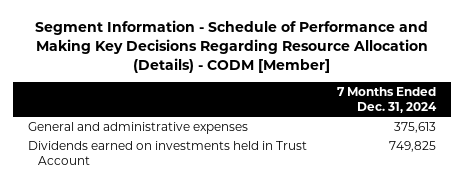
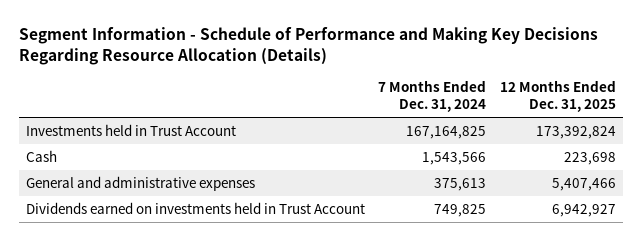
- Segment Information - Schedule of Performance and Making Key Decisions Regarding Resource Allocation (Details) - CODM [Member]
+ Segment Information - Schedule of Performance and Making Key Decisions Regarding Resource Allocation (Details)
- | 7 Months Ended Dec. 31, 2024
+ | 7 Months Ended Dec. 31, 2024 | 12 Months Ended Dec. 31, 2025
+ Investments held in Trust Account | 167,164,825 | 173,392,824
+ Cash | 1,543,566 | 223,698

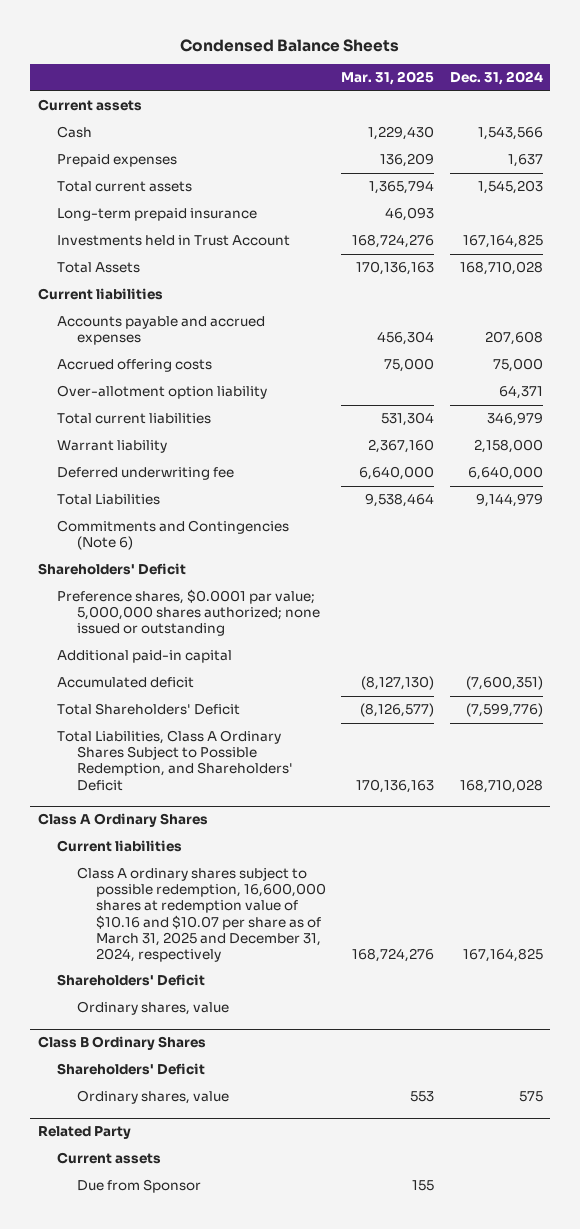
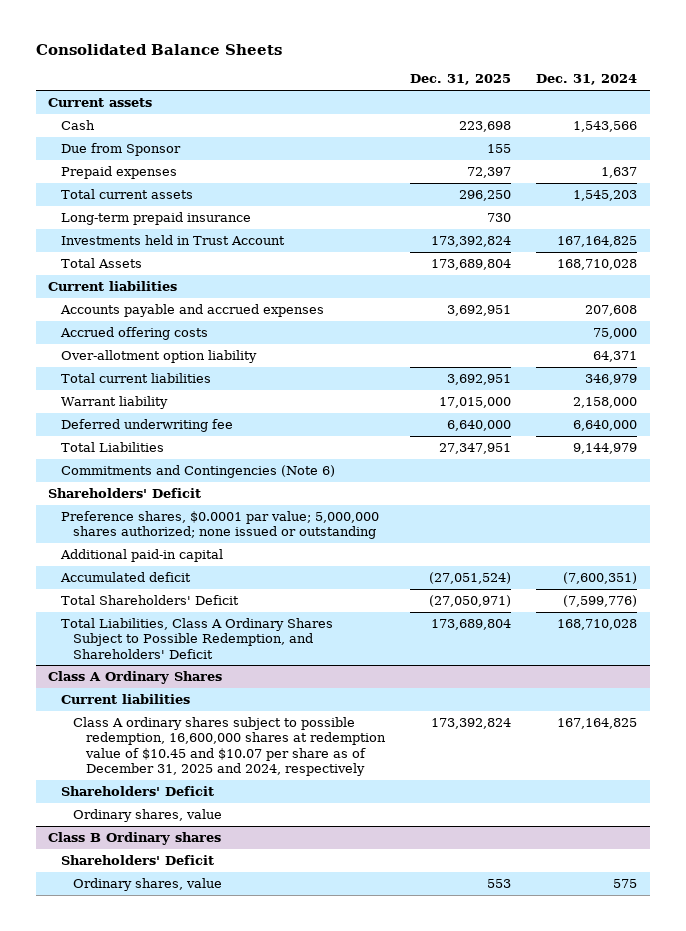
- Condensed Balance Sheets
+ Consolidated Balance Sheets
- | Mar. 31, 2025 | Dec. 31, 2024
+ | Dec. 31, 2025 | Dec. 31, 2024
+ Due from Sponsor | 155 |
@ Class A Ordinary Shares
- Class A ordinary shares subject to possible redemption, 16,600,000 shares at redemption value of $10.16 and $10.07 per share as of March 31, 2025 and December 31, 2024, respectively | 168,724,276 | 167,164,825
+ Class A ordinary shares subject to possible redemption, 16,600,000 shares at redemption value of $10.45 and $10.07 per share as of December 31, 2025 and 2024, respectively | 173,392,824 | 167,164,825
- Class B Ordinary Shares
+ Class B Ordinary shares
- Related Party
- Current assets
- Due from Sponsor | 155 |

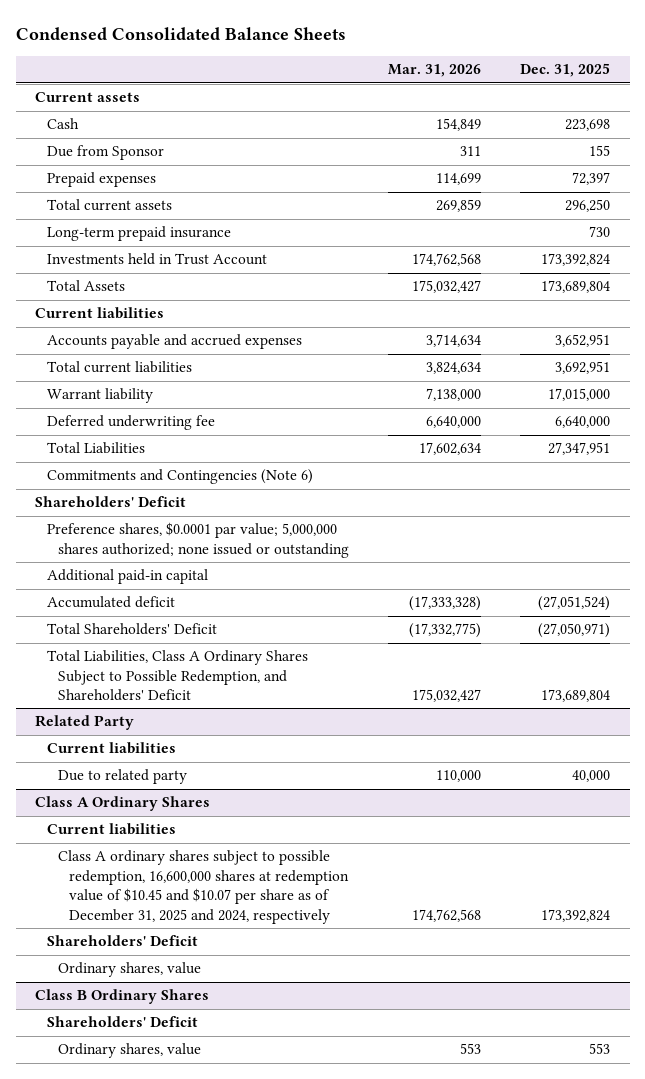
- Consolidated Balance Sheets
+ Condensed Consolidated Balance Sheets
- | Dec. 31, 2025 | Dec. 31, 2024
+ | Mar. 31, 2026 | Dec. 31, 2025
- Accounts payable and accrued expenses | 3,692,951 | 207,608
- Accrued offering costs | | 75,000
- Over-allotment option liability | | 64,371
+ Accounts payable and accrued expenses | 3,714,634 | 3,652,951
+ Related Party
+ Current liabilities
+ Due to related party | 110,000 | 40,000
- Class B Ordinary shares
+ Class B Ordinary Shares

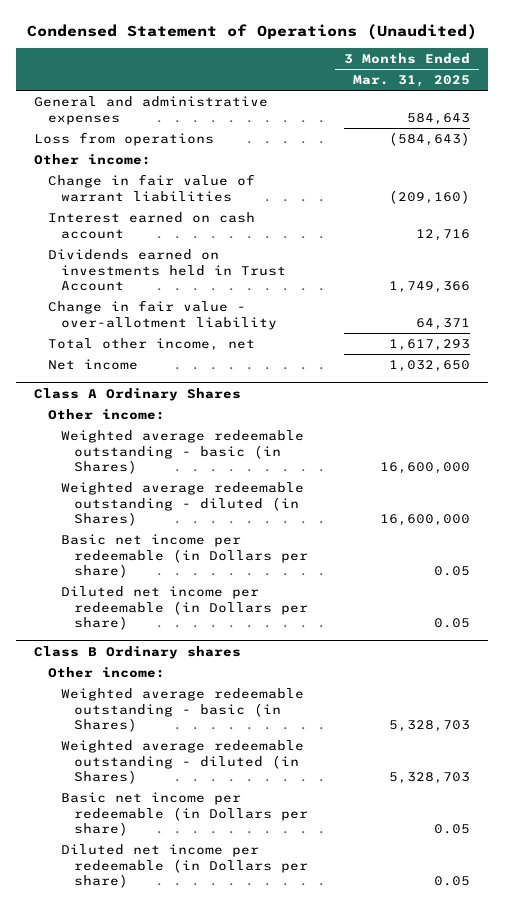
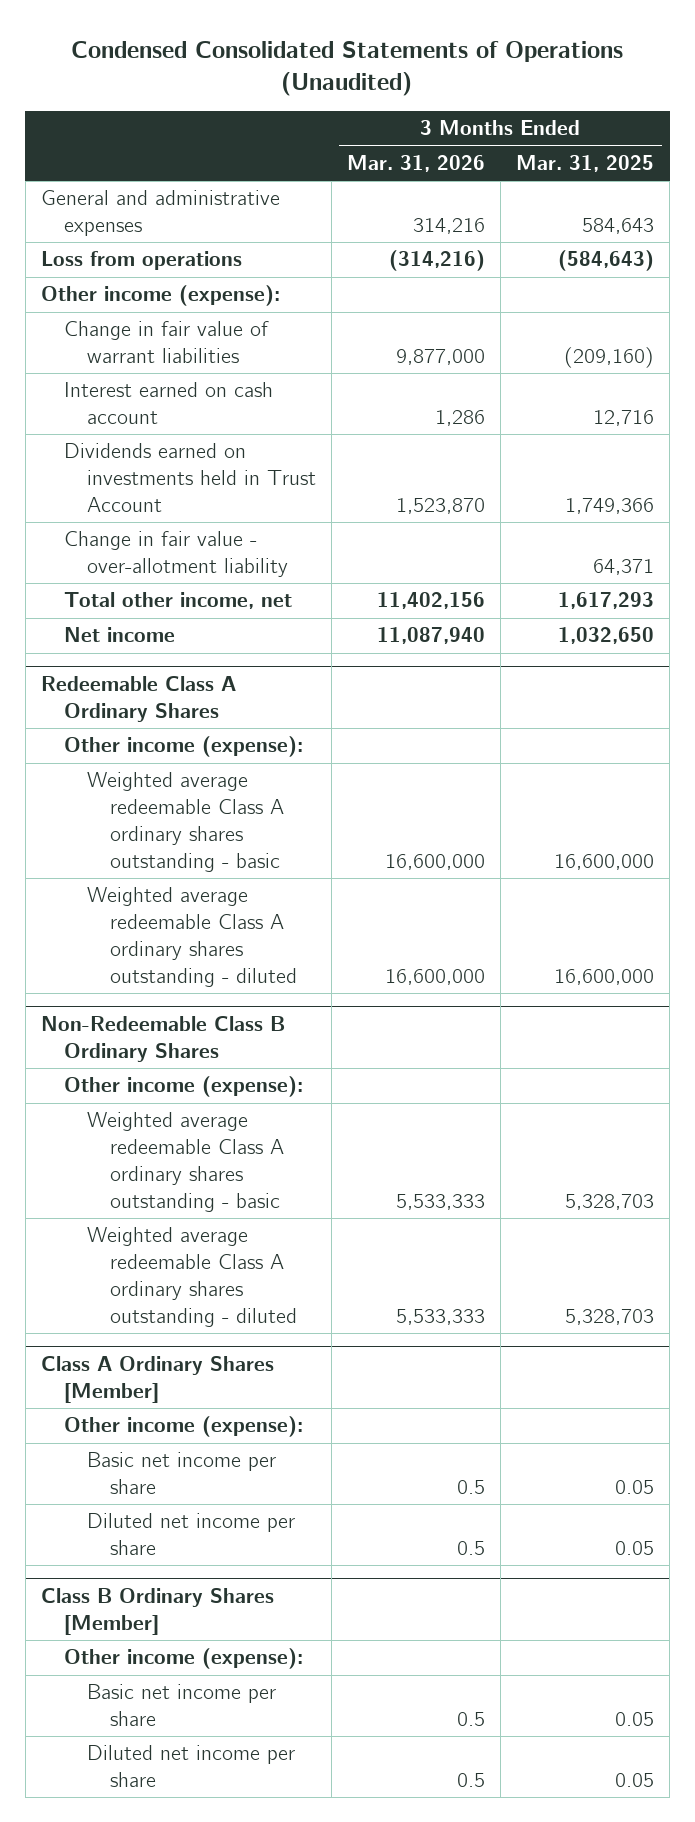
- Condensed Statement of Operations (Unaudited)
+ Condensed Consolidated Statements of Operations (Unaudited)
- | 3 Months Ended Mar. 31, 2025
+ | 3 Months Ended Mar. 31, 2026 | 3 Months Ended Mar. 31, 2025
- Other income:
+ Other income (expense):
- Class A Ordinary Shares
- Other income:
- Weighted average redeemable outstanding - basic (in Shares) | 16,600,000
- Weighted average redeemable outstanding - diluted (in Shares) | 16,600,000
- Basic net income per redeemable (in Dollars per share) | 0.05
- Diluted net income per redeemable (in Dollars per share) | 0.05
- Class B Ordinary shares
- Other income:
- Weighted average redeemable outstanding - basic (in Shares) | 5,328,703
- Weighted average redeemable outstanding - diluted (in Shares) | 5,328,703
- Basic net income per redeemable (in Dollars per share) | 0.05
- Diluted net income per redeemable (in Dollars per share) | 0.05
+ Redeemable Class A Ordinary Shares
+ Other income (expense):
+ Weighted average redeemable Class A ordinary shares outstanding - basic | 16,600,000 | 16,600,000
+ Weighted average redeemable Class A ordinary shares outstanding - diluted | 16,600,000 | 16,600,000
+ Non-Redeemable Class B Ordinary Shares
+ Other income (expense):
+ Weighted average redeemable Class A ordinary shares outstanding - basic | 5,533,333 | 5,328,703
+ Weighted average redeemable Class A ordinary shares outstanding - diluted | 5,533,333 | 5,328,703
+ Class A Ordinary Shares [Member]
+ Other income (expense):
+ Basic net income per share | 0.5 | 0.05
+ Diluted net income per share | 0.5 | 0.05
+ Class B Ordinary Shares [Member]
+ Other income (expense):
+ Basic net income per share | 0.5 | 0.05
+ Diluted net income per share | 0.5 | 0.05

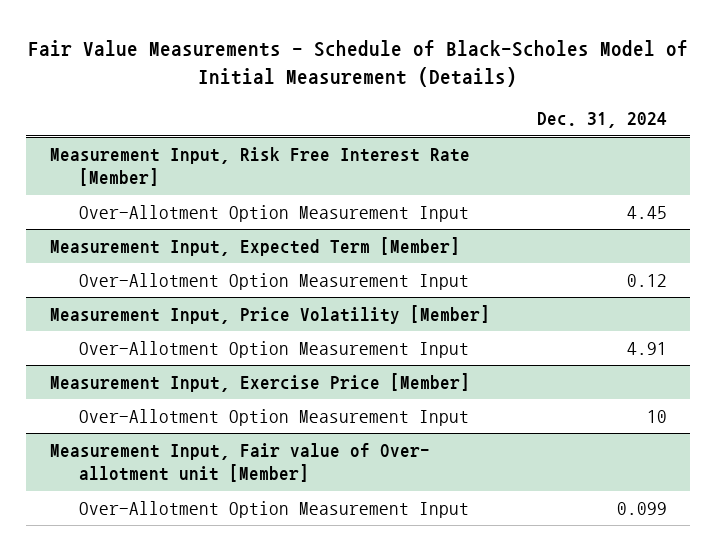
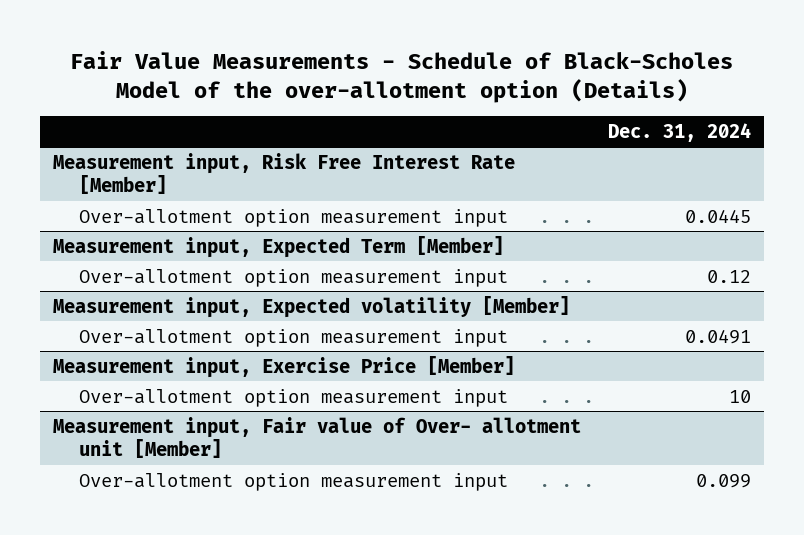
- Fair Value Measurements - Schedule of Black-Scholes Model of Initial Measurement (Details)
+ Fair Value Measurements - Schedule of Black-Scholes Model of the over-allotment option (Details)
- Measurement Input, Risk Free Interest Rate [Member]
- Over-Allotment Option Measurement Input | 4.45
- Measurement Input, Expected Term [Member]
- Over-Allotment Option Measurement Input | 0.12
- Measurement Input, Price Volatility [Member]
- Over-Allotment Option Measurement Input | 4.91
- Measurement Input, Exercise Price [Member]
- Over-Allotment Option Measurement Input | 10
- Measurement Input, Fair value of Over- allotment unit [Member]
- Over-Allotment Option Measurement Input | 0.099
+ Measurement input, Risk Free Interest Rate [Member]
+ Over-allotment option measurement input | 0.0445
+ Measurement input, Expected Term [Member]
+ Over-allotment option measurement input | 0.12
+ Measurement input, Expected volatility [Member]
+ Over-allotment option measurement input | 0.0491
+ Measurement input, Exercise Price [Member]
+ Over-allotment option measurement input | 10
+ Measurement input, Fair value of Over- allotment unit [Member]
+ Over-allotment option measurement input | 0.099

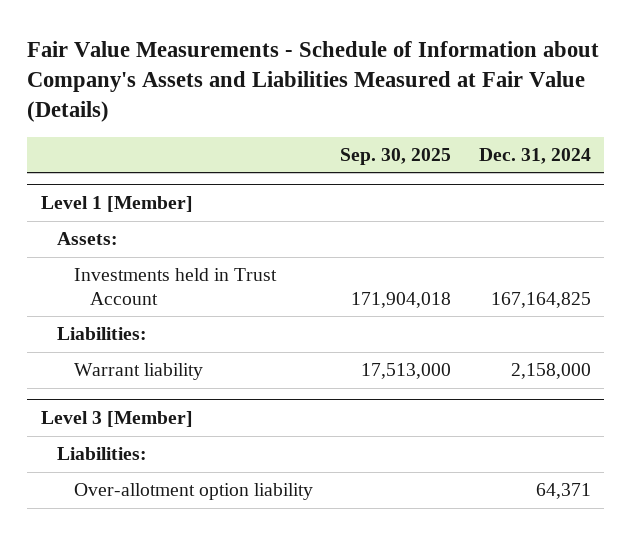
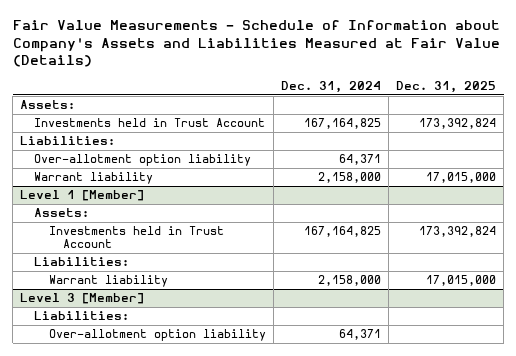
- | Sep. 30, 2025 | Dec. 31, 2024
+ | Dec. 31, 2024 | Dec. 31, 2025
+ Assets:
+ Investments held in Trust Account | 167,164,825 | 173,392,824
+ Liabilities:
+ Over-allotment option liability | 64,371 |
+ Warrant liability | 2,158,000 | 17,015,000

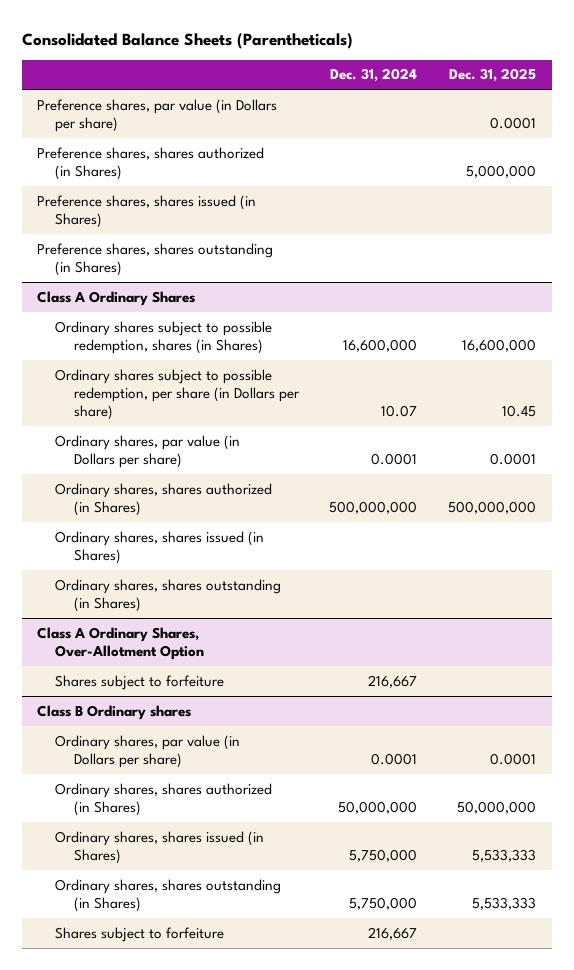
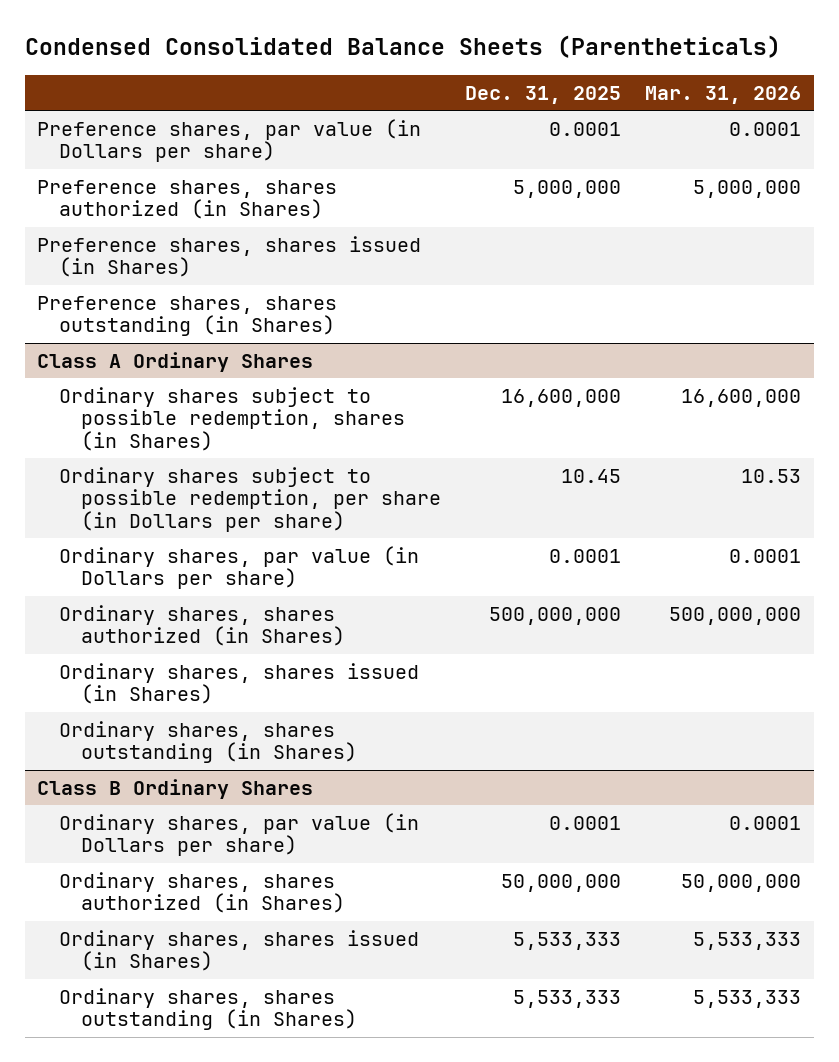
- Consolidated Balance Sheets (Parentheticals)
+ Condensed Consolidated Balance Sheets (Parentheticals)
- | Dec. 31, 2024 | Dec. 31, 2025
+ | Dec. 31, 2025 | Mar. 31, 2026
- Class A Ordinary Shares, Over-Allotment Option
- Shares subject to forfeiture | 216,667 |
- Class B Ordinary shares
+ Class B Ordinary Shares
- Shares subject to forfeiture | 216,667 |

